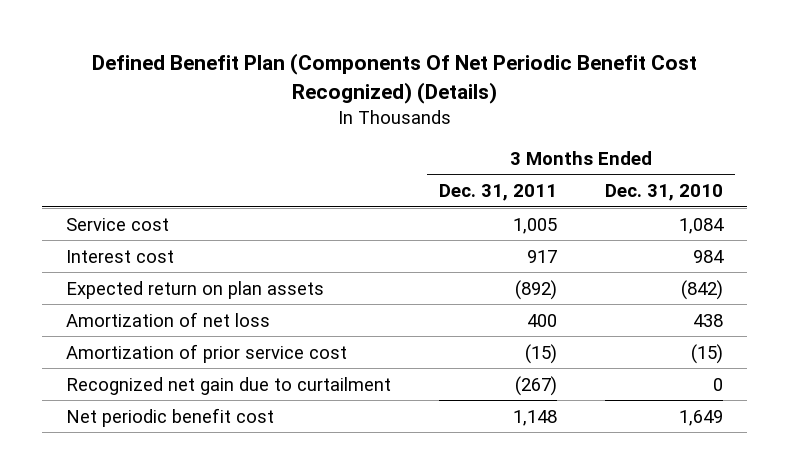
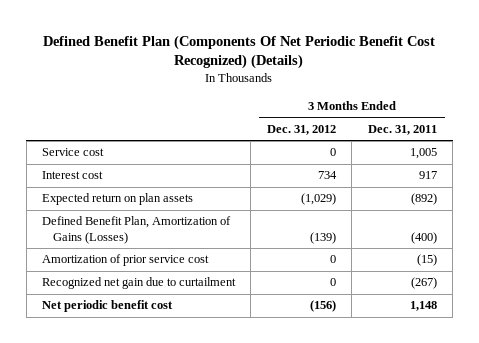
- | 3 Months Ended Dec. 31, 2011 | 3 Months Ended Dec. 31, 2010
+ | 3 Months Ended Dec. 31, 2012 | 3 Months Ended Dec. 31, 2011
- Amortization of net loss | 400 | 438
+ Defined Benefit Plan, Amortization of Gains (Losses) | (139) | (400)

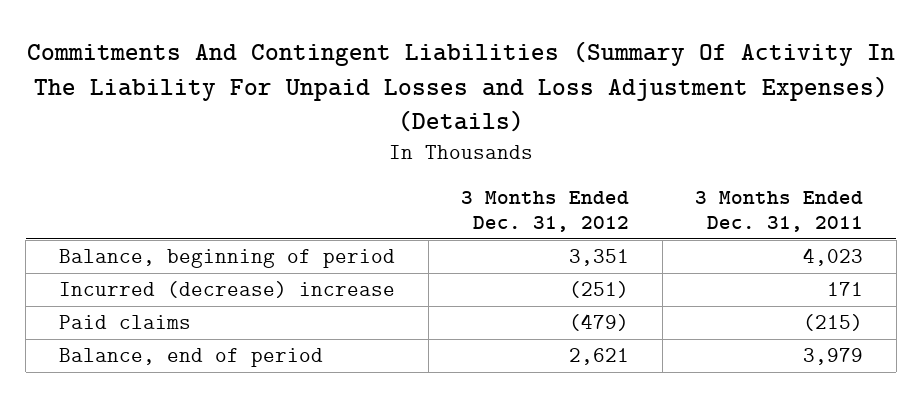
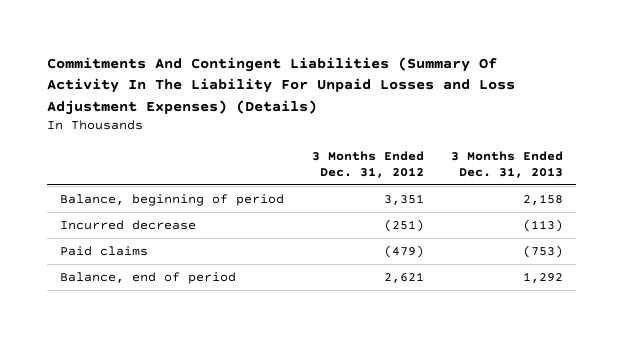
- | 3 Months Ended Dec. 31, 2012 | 3 Months Ended Dec. 31, 2011
+ | 3 Months Ended Dec. 31, 2012 | 3 Months Ended Dec. 31, 2013
- Incurred (decrease) increase | (251) | 171
+ Incurred decrease | (251) | (113)

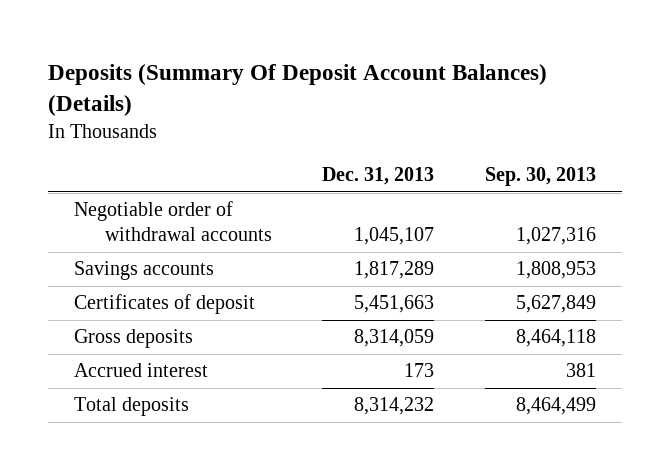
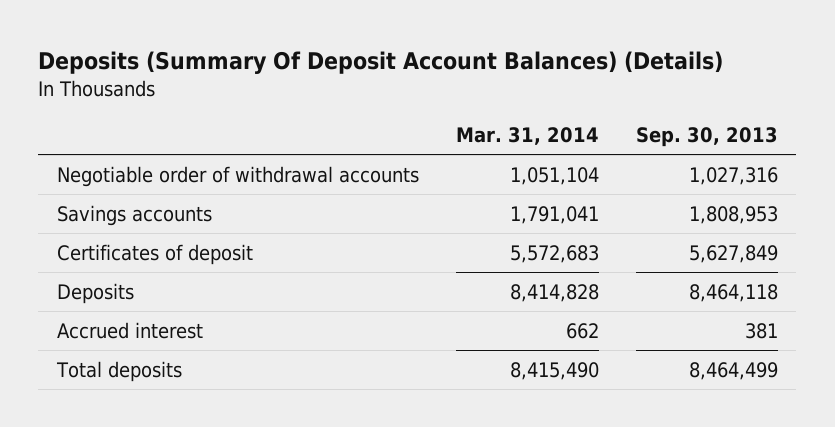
- | Dec. 31, 2013 | Sep. 30, 2013
+ | Mar. 31, 2014 | Sep. 30, 2013
- Gross deposits | 8,314,059 | 8,464,118
+ Deposits | 8,414,828 | 8,464,118

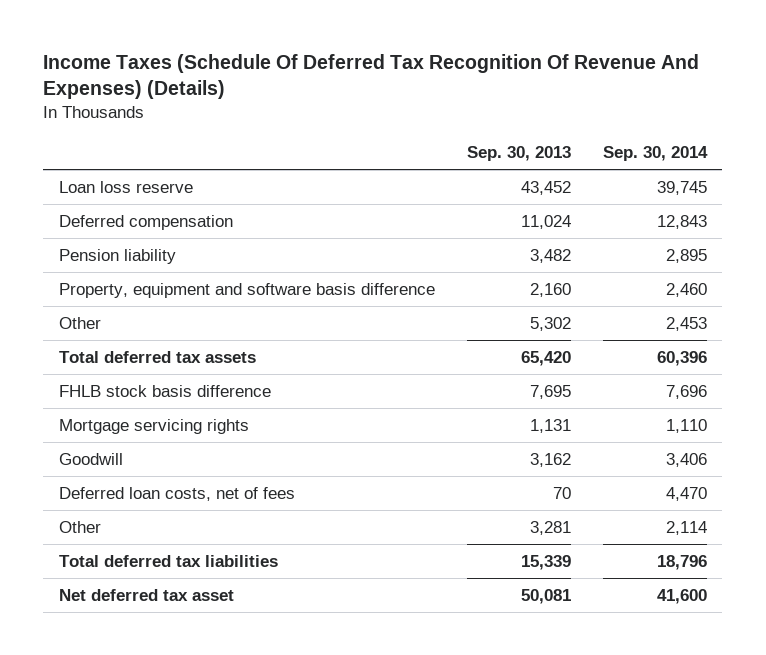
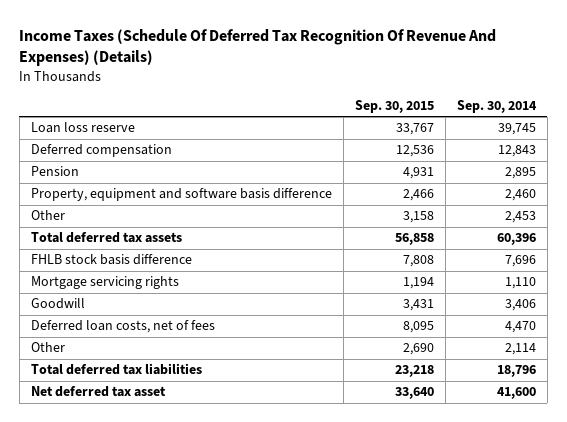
- | Sep. 30, 2013 | Sep. 30, 2014
+ | Sep. 30, 2015 | Sep. 30, 2014
- Pension liability | 3,482 | 2,895
+ Pension | 4,931 | 2,895

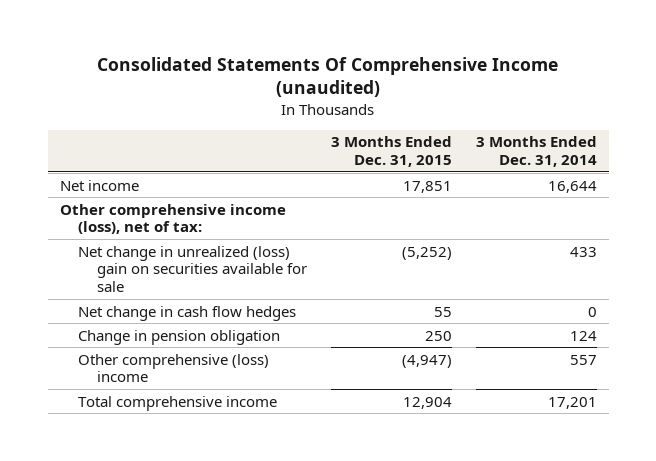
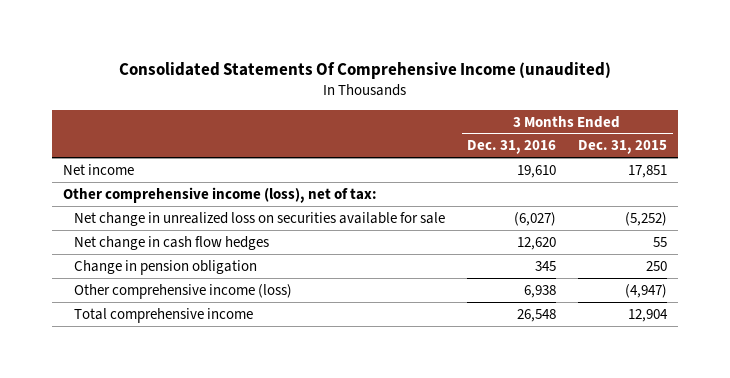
- | 3 Months Ended Dec. 31, 2015 | 3 Months Ended Dec. 31, 2014
+ | 3 Months Ended Dec. 31, 2016 | 3 Months Ended Dec. 31, 2015
- Net change in unrealized (loss) gain on securities available for sale | (5,252) | 433
+ Net change in unrealized loss on securities available for sale | (6,027) | (5,252)
- Other comprehensive (loss) income | (4,947) | 557
+ Other comprehensive income (loss) | 6,938 | (4,947)

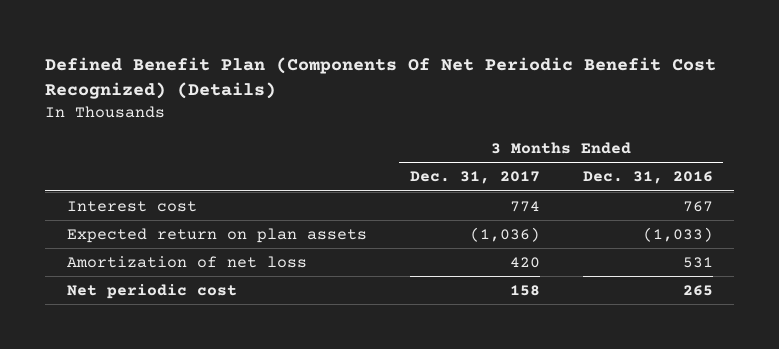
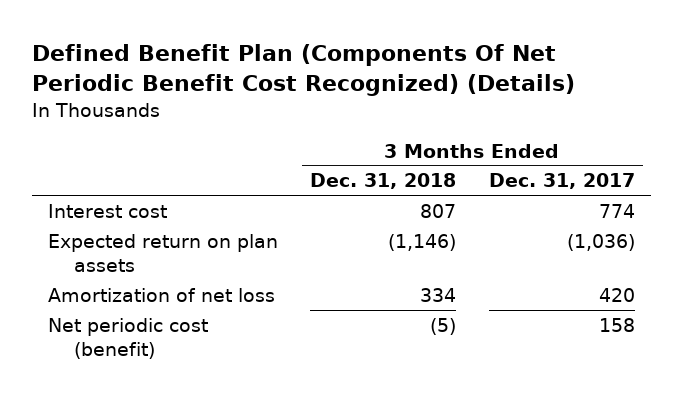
- | 3 Months Ended Dec. 31, 2017 | 3 Months Ended Dec. 31, 2016
+ | 3 Months Ended Dec. 31, 2018 | 3 Months Ended Dec. 31, 2017
- Net periodic cost | 158 | 265
+ Net periodic cost (benefit) | (5) | 158

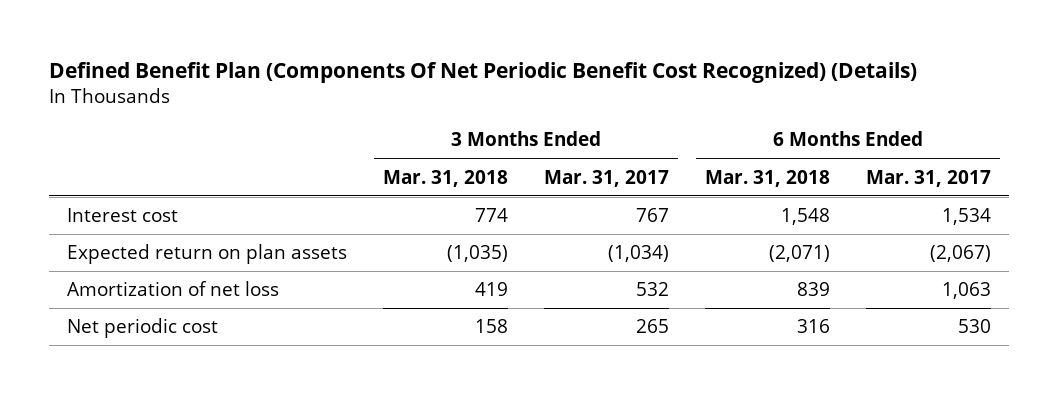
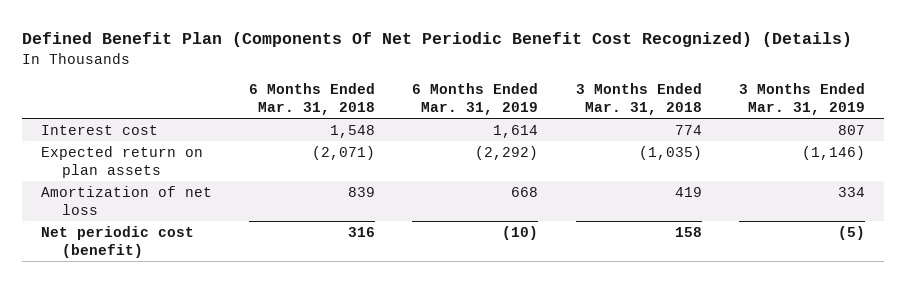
- | 3 Months Ended Mar. 31, 2018 | 3 Months Ended Mar. 31, 2017 | 6 Months Ended Mar. 31, 2018 | 6 Months Ended Mar. 31, 2017
+ | 6 Months Ended Mar. 31, 2018 | 6 Months Ended Mar. 31, 2019 | 3 Months Ended Mar. 31, 2018 | 3 Months Ended Mar. 31, 2019
- Net periodic cost | 158 | 265 | 316 | 530
+ Net periodic cost (benefit) | 316 | (10) | 158 | (5)

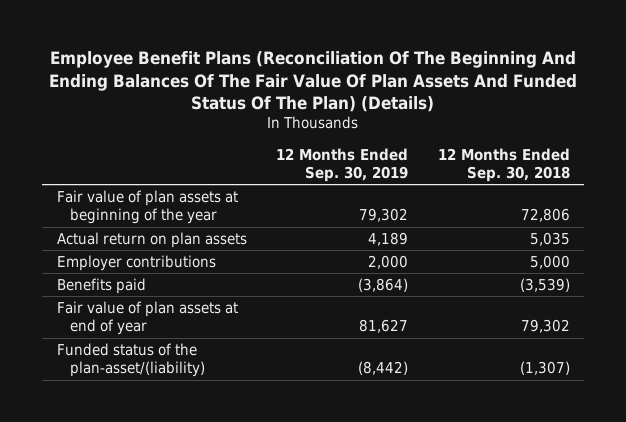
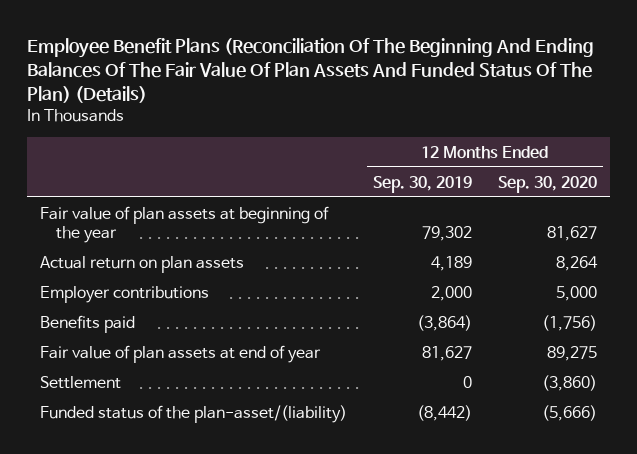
- | 12 Months Ended Sep. 30, 2019 | 12 Months Ended Sep. 30, 2018
+ | 12 Months Ended Sep. 30, 2019 | 12 Months Ended Sep. 30, 2020
+ Settlement | 0 | (3,860)

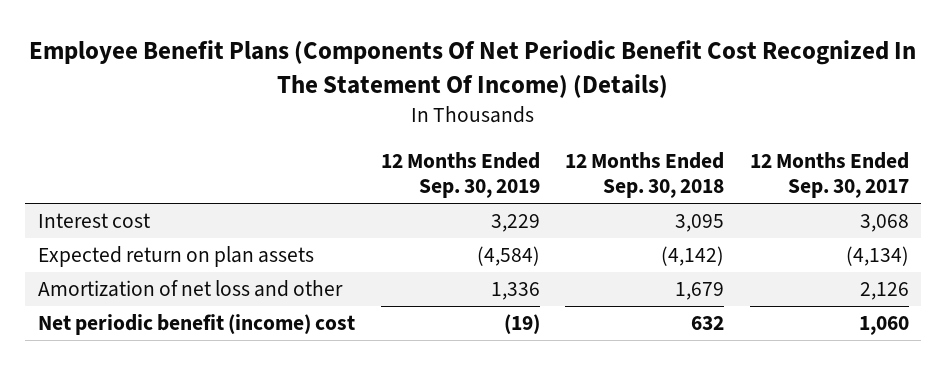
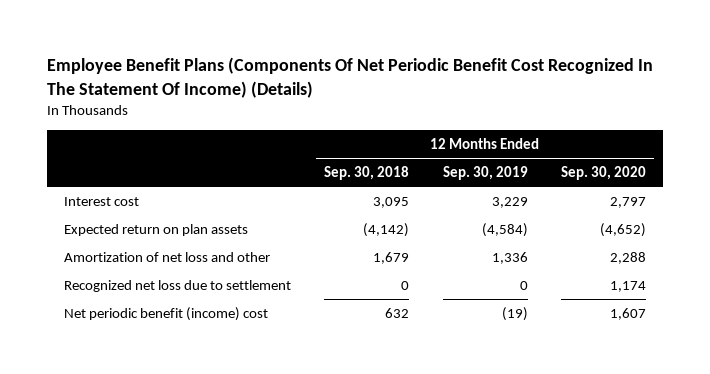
- | 12 Months Ended Sep. 30, 2019 | 12 Months Ended Sep. 30, 2018 | 12 Months Ended Sep. 30, 2017
+ | 12 Months Ended Sep. 30, 2018 | 12 Months Ended Sep. 30, 2019 | 12 Months Ended Sep. 30, 2020
+ Recognized net loss due to settlement | 0 | 0 | 1,174

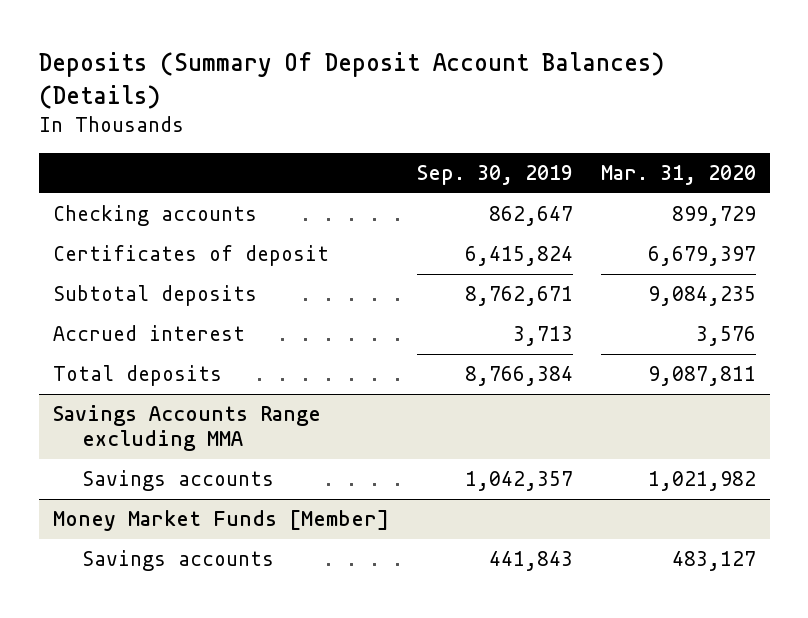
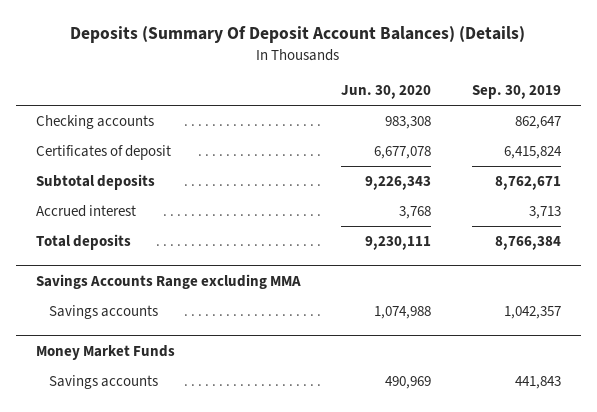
- | Sep. 30, 2019 | Mar. 31, 2020
+ | Jun. 30, 2020 | Sep. 30, 2019
- Money Market Funds [Member]
+ Money Market Funds

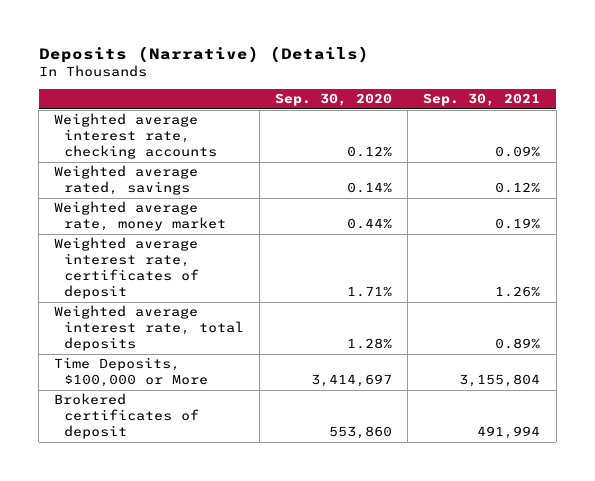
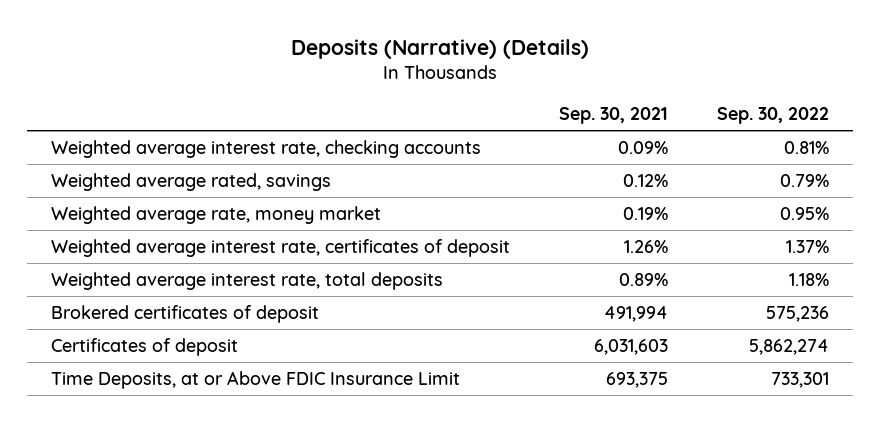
- | Sep. 30, 2020 | Sep. 30, 2021
+ | Sep. 30, 2021 | Sep. 30, 2022
- Time Deposits, $100,000 or More | 3,414,697 | 3,155,804
+ Certificates of deposit | 6,031,603 | 5,862,274
+ Time Deposits, at or Above FDIC Insurance Limit | 693,375 | 733,301

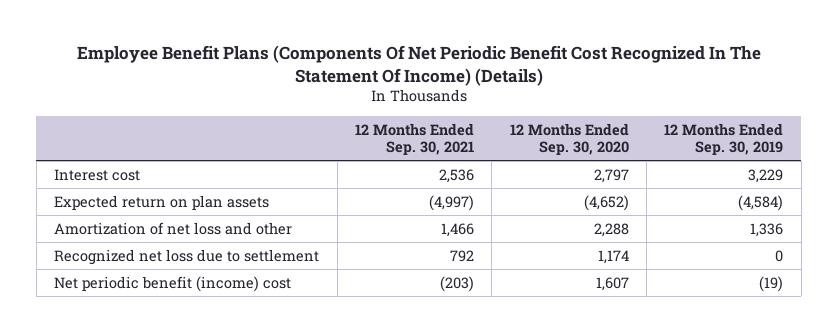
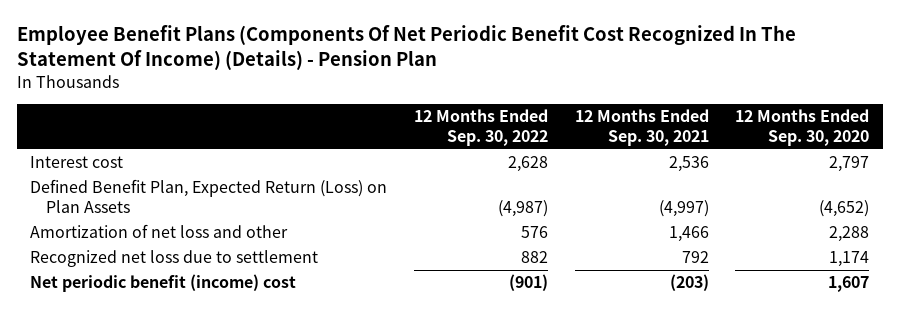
- Employee Benefit Plans (Components Of Net Periodic Benefit Cost Recognized In The Statement Of Income) (Details)
+ Employee Benefit Plans (Components Of Net Periodic Benefit Cost Recognized In The Statement Of Income) (Details) - Pension Plan
- | 12 Months Ended Sep. 30, 2021 | 12 Months Ended Sep. 30, 2020 | 12 Months Ended Sep. 30, 2019
+ | 12 Months Ended Sep. 30, 2022 | 12 Months Ended Sep. 30, 2021 | 12 Months Ended Sep. 30, 2020
- Expected return on plan assets | (4,997) | (4,652) | (4,584)
+ Defined Benefit Plan, Expected Return (Loss) on Plan Assets | (4,987) | (4,997) | (4,652)

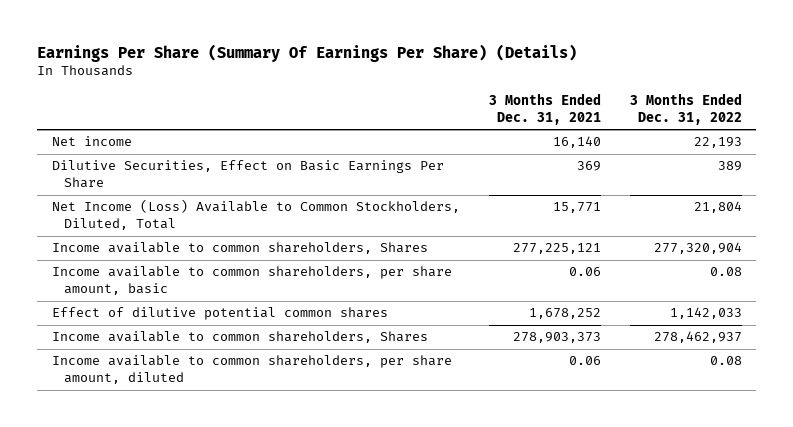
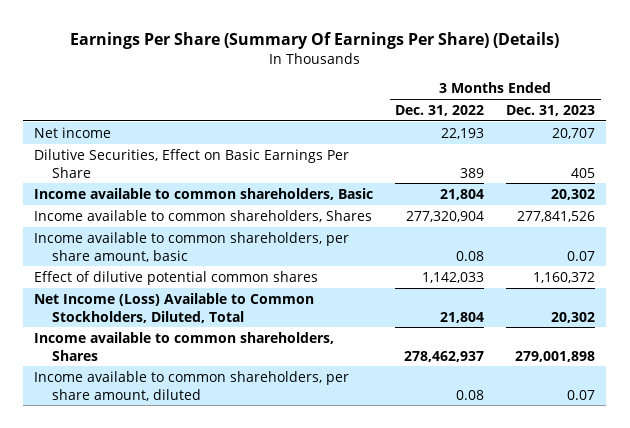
- | 3 Months Ended Dec. 31, 2021 | 3 Months Ended Dec. 31, 2022
+ | 3 Months Ended Dec. 31, 2022 | 3 Months Ended Dec. 31, 2023
+ Income available to common shareholders, Basic | 21,804 | 20,302
moved down: Net Income (Loss) Available to Common Stockholders, Diluted, Total | 21,804 | 20,302

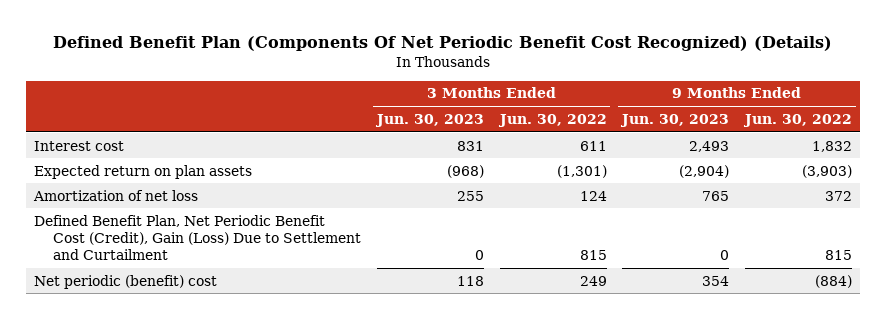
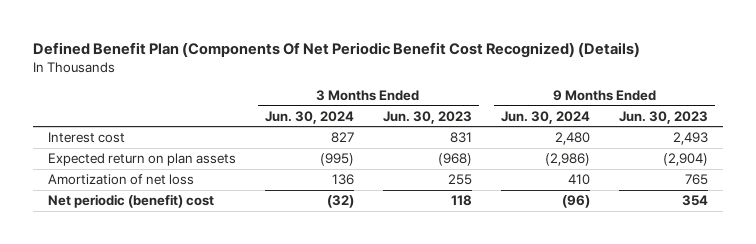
- | 3 Months Ended Jun. 30, 2023 | 3 Months Ended Jun. 30, 2022 | 9 Months Ended Jun. 30, 2023 | 9 Months Ended Jun. 30, 2022
+ | 3 Months Ended Jun. 30, 2024 | 3 Months Ended Jun. 30, 2023 | 9 Months Ended Jun. 30, 2024 | 9 Months Ended Jun. 30, 2023
- Defined Benefit Plan, Net Periodic Benefit Cost (Credit), Gain (Loss) Due to Settlement and Curtailment | 0 | 815 | 0 | 815

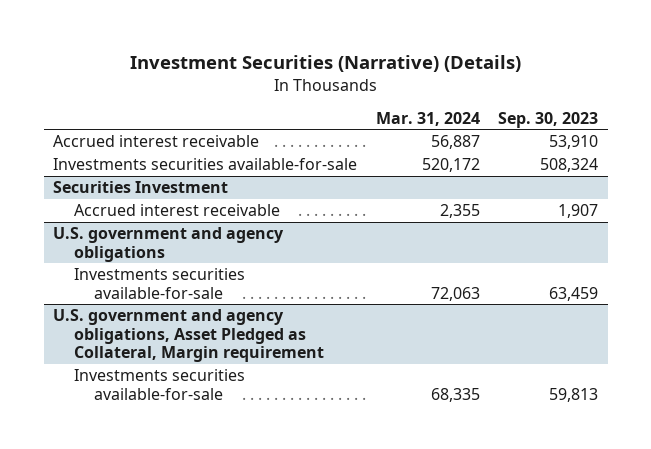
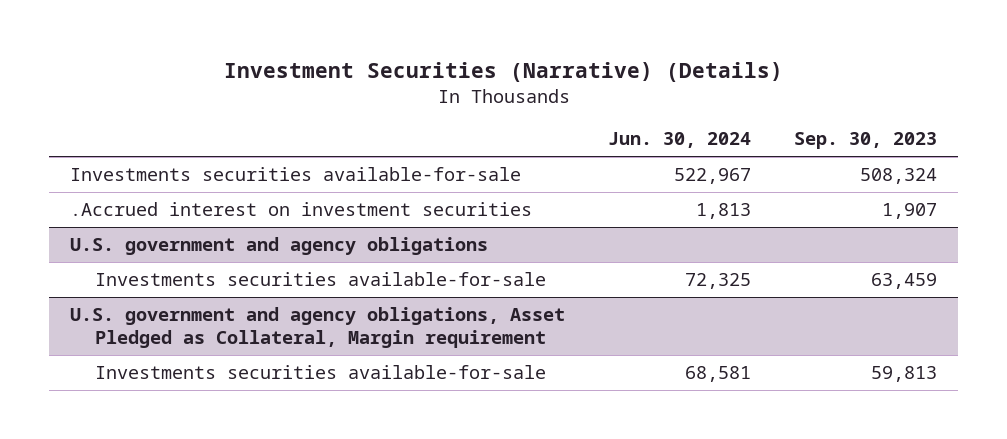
- | Mar. 31, 2024 | Sep. 30, 2023
+ | Jun. 30, 2024 | Sep. 30, 2023
- Accrued interest receivable | 56,887 | 53,910
- Securities Investment
- Accrued interest receivable | 2,355 | 1,907
+ .Accrued interest on investment securities | 1,813 | 1,907

